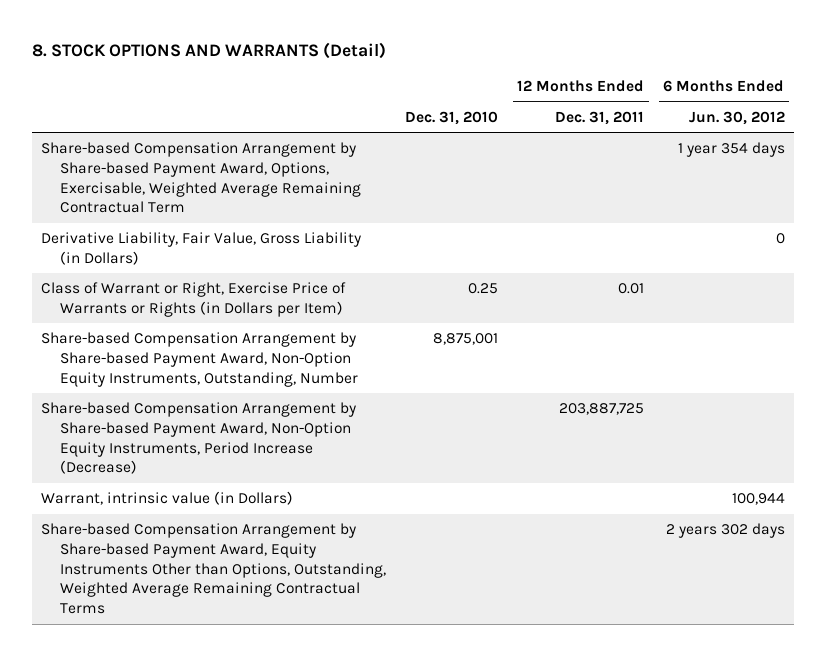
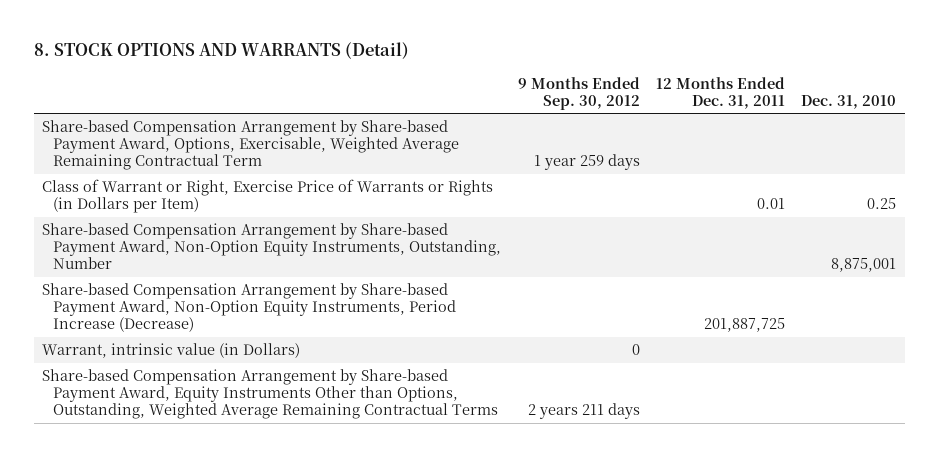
- | Dec. 31, 2010 | 12 Months Ended Dec. 31, 2011 | 6 Months Ended Jun. 30, 2012
+ | 9 Months Ended Sep. 30, 2012 | 12 Months Ended Dec. 31, 2011 | Dec. 31, 2010
- Derivative Liability, Fair Value, Gross Liability (in Dollars) | | | 0
- Share-based Compensation Arrangement by Share-based Payment Award, Non-Option Equity Instruments, Period Increase (Decrease) | | 203,887,725 |
+ Share-based Compensation Arrangement by Share-based Payment Award, Non-Option Equity Instruments, Period Increase (Decrease) | | 201,887,725 |

